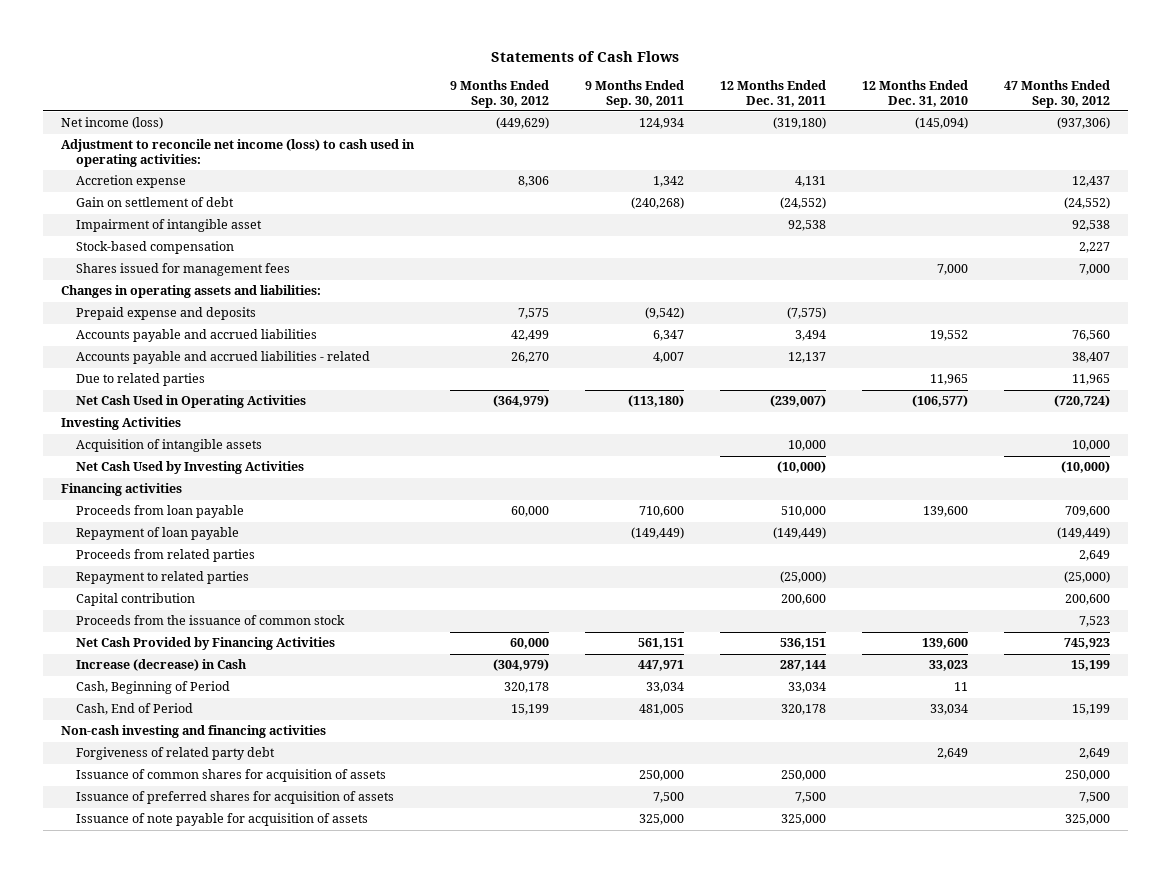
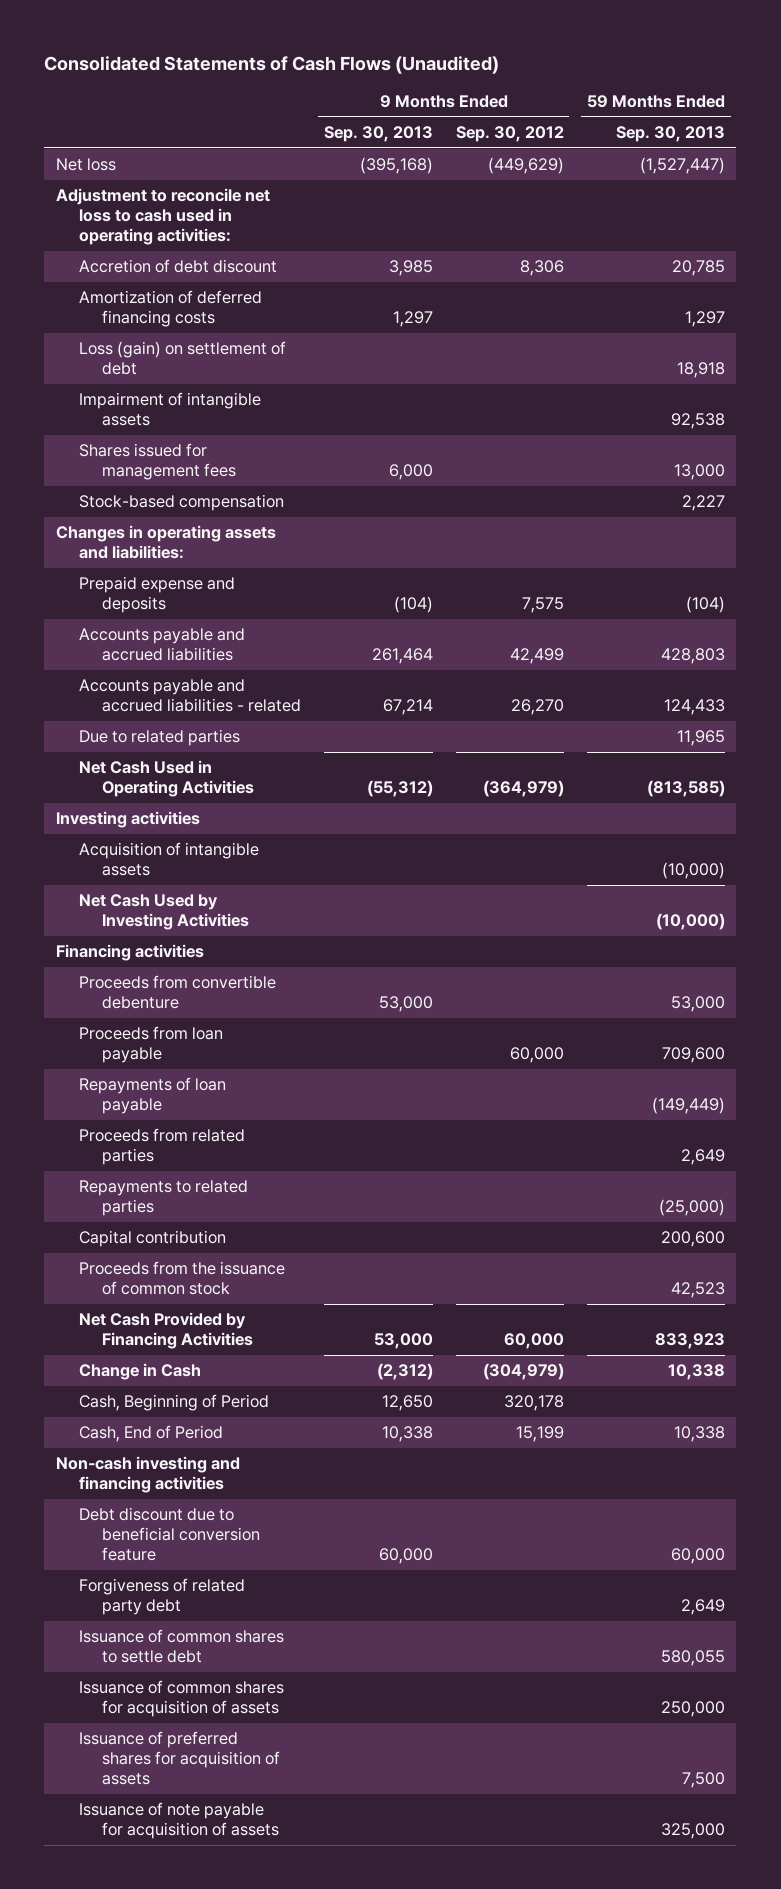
- Statements of Cash Flows
+ Consolidated Statements of Cash Flows (Unaudited)
- | 9 Months Ended Sep. 30, 2012 | 9 Months Ended Sep. 30, 2011 | 12 Months Ended Dec. 31, 2011 | 12 Months Ended Dec. 31, 2010 | 47 Months Ended Sep. 30, 2012
+ | 9 Months Ended Sep. 30, 2013 | 9 Months Ended Sep. 30, 2012 | 59 Months Ended Sep. 30, 2013
- Net income (loss) | (449,629) | 124,934 | (319,180) | (145,094) | (937,306)
- Adjustment to reconcile net income (loss) to cash used in operating activities:
- Accretion expense | 8,306 | 1,342 | 4,131 | | 12,437
- Gain on settlement of debt | | (240,268) | (24,552) | | (24,552)
- Impairment of intangible asset | | | 92,538 | | 92,538
+ Net loss | (395,168) | (449,629) | (1,527,447)
+ Adjustment to reconcile net loss to cash used in operating activities:
+ Accretion of debt discount | 3,985 | 8,306 | 20,785
+ Amortization of deferred financing costs | 1,297 | | 1,297
+ Loss (gain) on settlement of debt | | | 18,918
+ Impairment of intangible assets | | | 92,538
moved down: Stock-based compensation | | | 2,227
- Investing Activities
+ Investing activities
+ Proceeds from convertible debenture | 53,000 | | 53,000
- Repayment of loan payable | | (149,449) | (149,449) | | (149,449)
+ Repayments of loan payable | | | (149,449)
- Repayment to related parties | | | (25,000) | | (25,000)
+ Repayments to related parties | | | (25,000)
- Increase (decrease) in Cash | (304,979) | 447,971 | 287,144 | 33,023 | 15,199
+ Change in Cash | (2,312) | (304,979) | 10,338
+ Debt discount due to beneficial conversion feature | 60,000 | | 60,000
+ Issuance of common shares to settle debt | | | 580,055

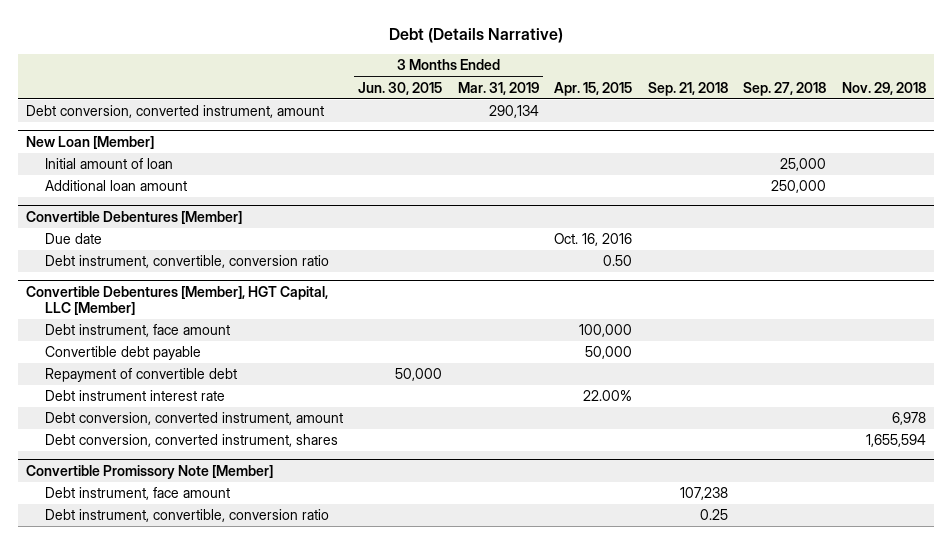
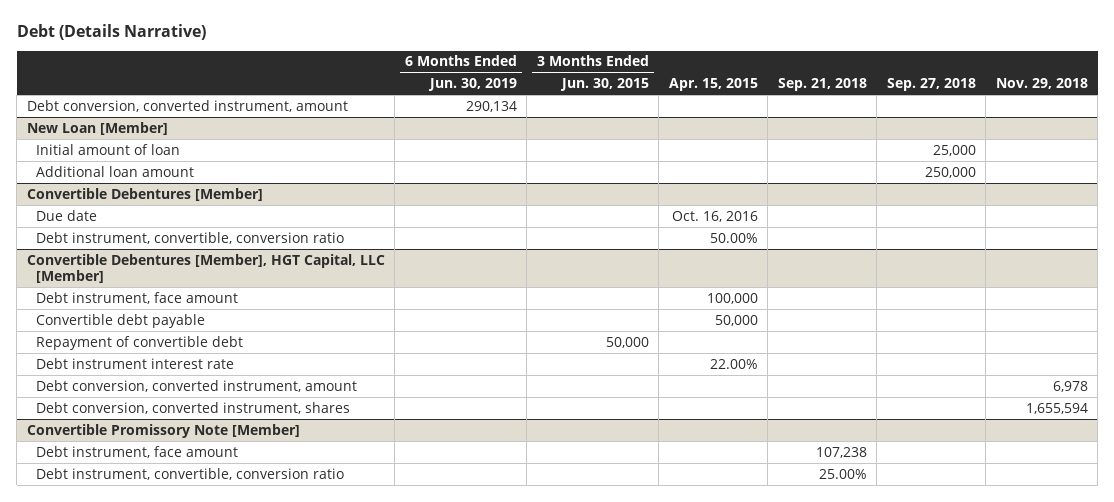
- | 3 Months Ended Jun. 30, 2015 | 3 Months Ended Mar. 31, 2019 | Apr. 15, 2015 | Sep. 21, 2018 | Sep. 27, 2018 | Nov. 29, 2018
+ | 6 Months Ended Jun. 30, 2019 | 3 Months Ended Jun. 30, 2015 | Apr. 15, 2015 | Sep. 21, 2018 | Sep. 27, 2018 | Nov. 29, 2018
@ Convertible Debentures [Member]
- Debt instrument, convertible, conversion ratio | | | 0.50 | | |
+ Debt instrument, convertible, conversion ratio | | | 50.00% | | |
@ Convertible Promissory Note [Member]
- Debt instrument, convertible, conversion ratio | | | | 0.25 | |
+ Debt instrument, convertible, conversion ratio | | | | 25.00% | |

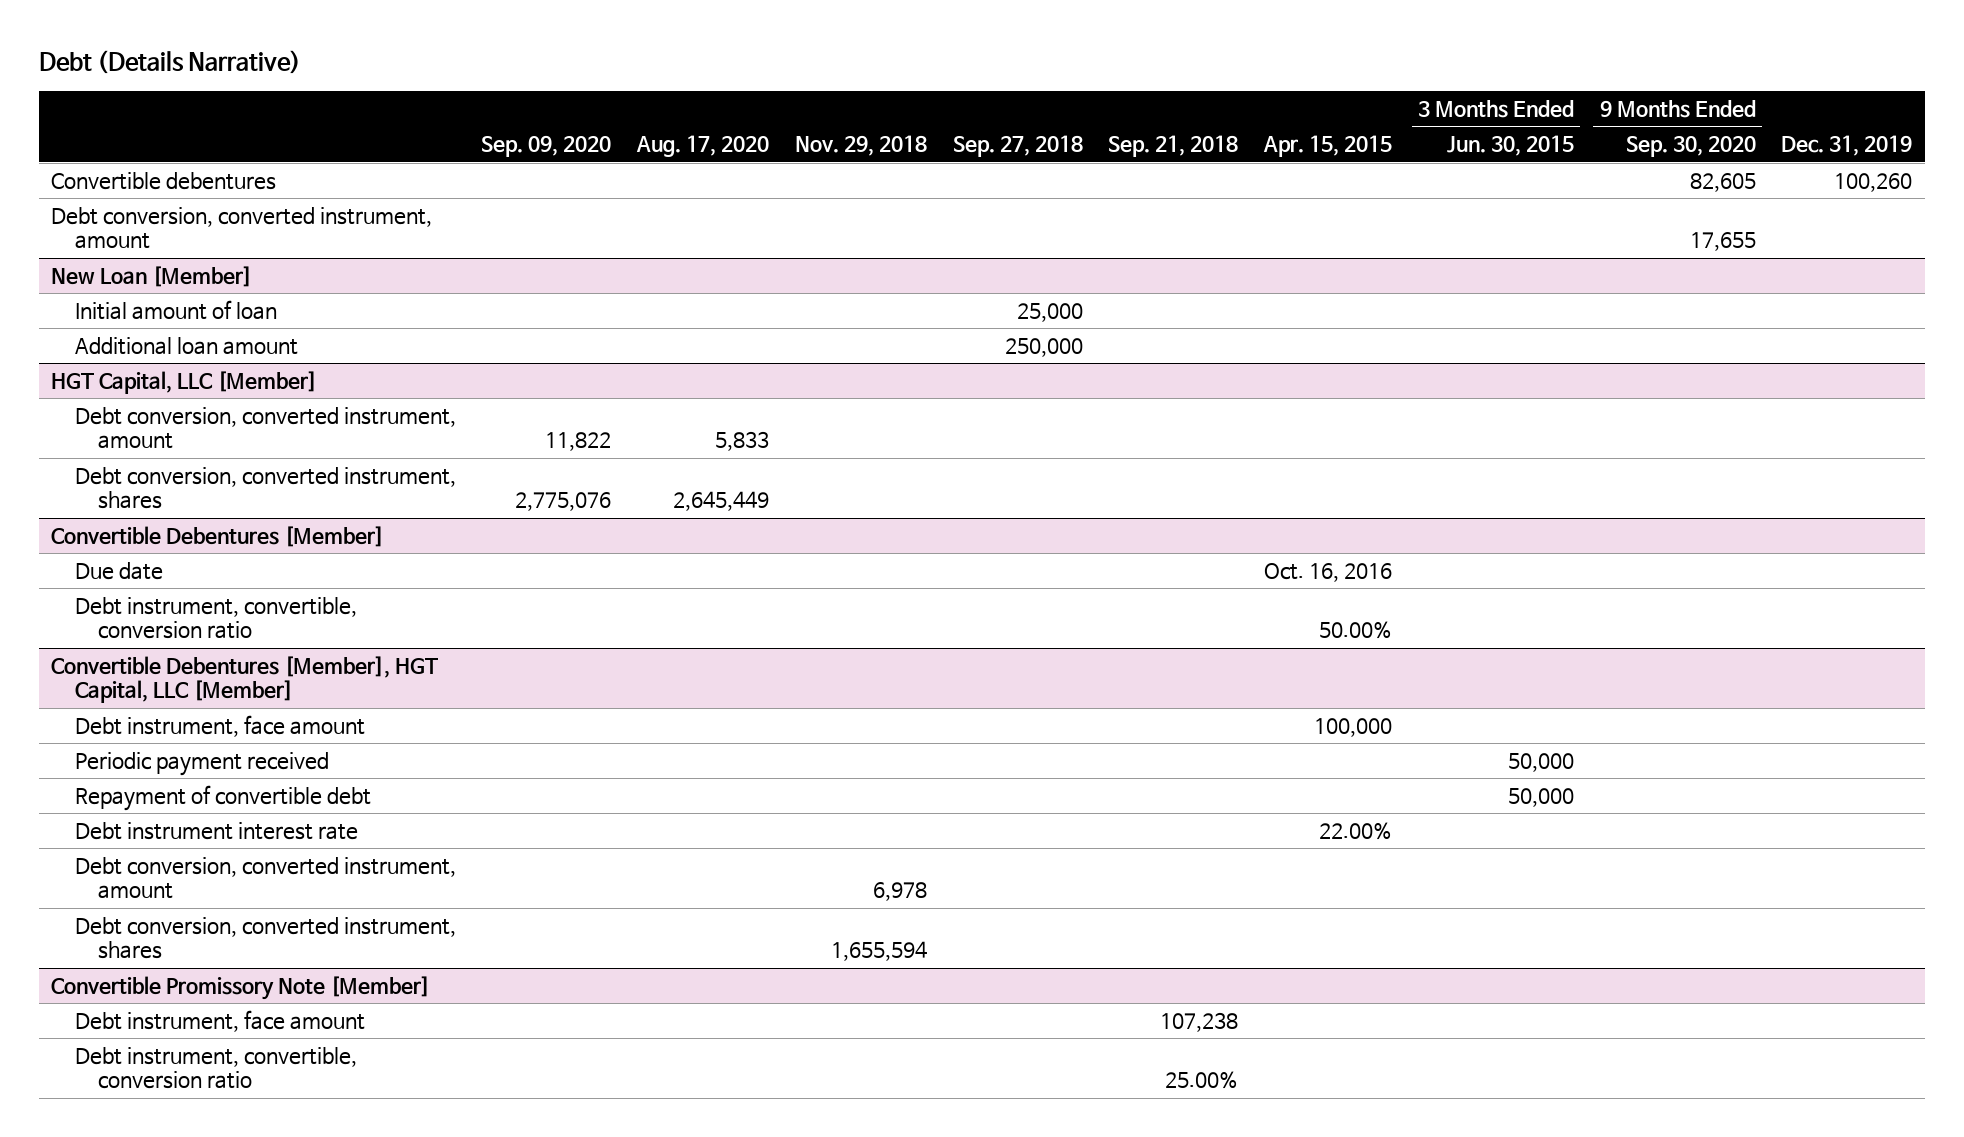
- | 6 Months Ended Jun. 30, 2019 | 3 Months Ended Jun. 30, 2015 | Apr. 15, 2015 | Sep. 21, 2018 | Sep. 27, 2018 | Nov. 29, 2018
+ | Sep. 09, 2020 | Aug. 17, 2020 | Nov. 29, 2018 | Sep. 27, 2018 | Sep. 21, 2018 | Apr. 15, 2015 | 3 Months Ended Jun. 30, 2015 | 9 Months Ended Sep. 30, 2020 | Dec. 31, 2019
+ Convertible debentures | | | | | | | | 82,605 | 100,260
+ HGT Capital, LLC [Member]
+ Debt conversion, converted instrument, amount | 11,822 | 5,833 | | | | | | |
+ Debt conversion, converted instrument, shares | 2,775,076 | 2,645,449 | | | | | | |
@ Convertible Debentures [Member], HGT Capital, LLC [Member]
- Convertible debt payable | | | 50,000 | | |
+ Periodic payment received | | | | | | | 50,000 | |

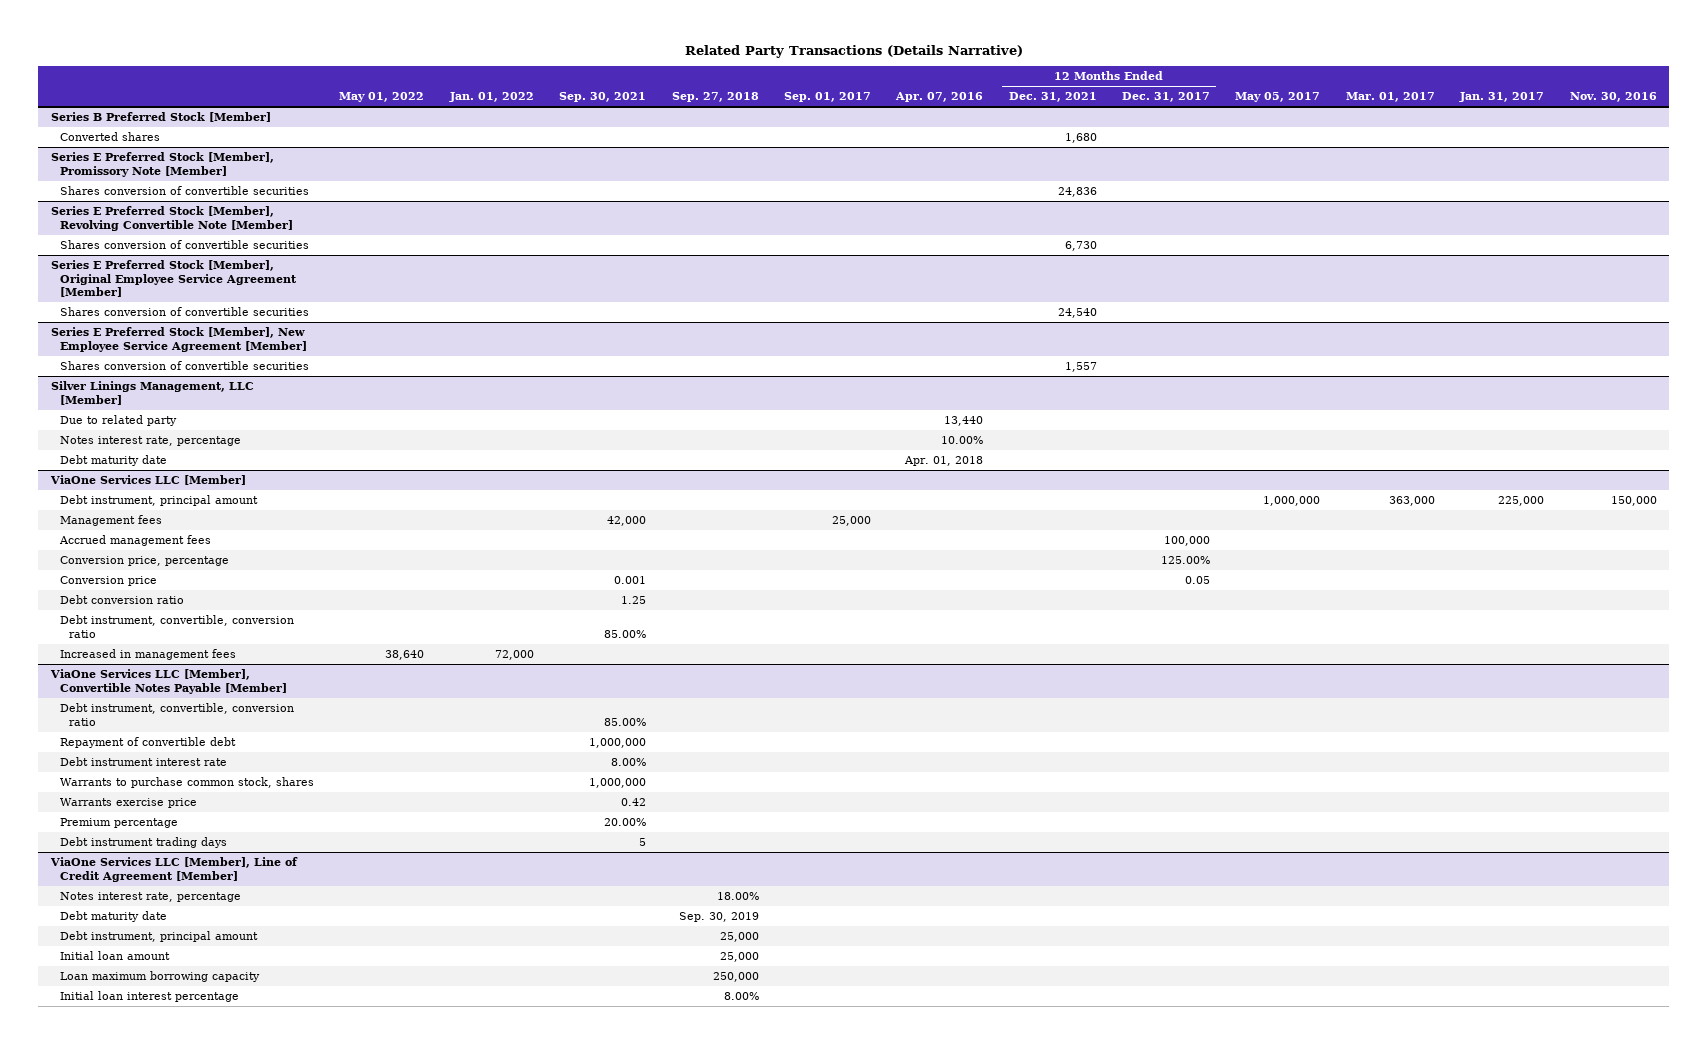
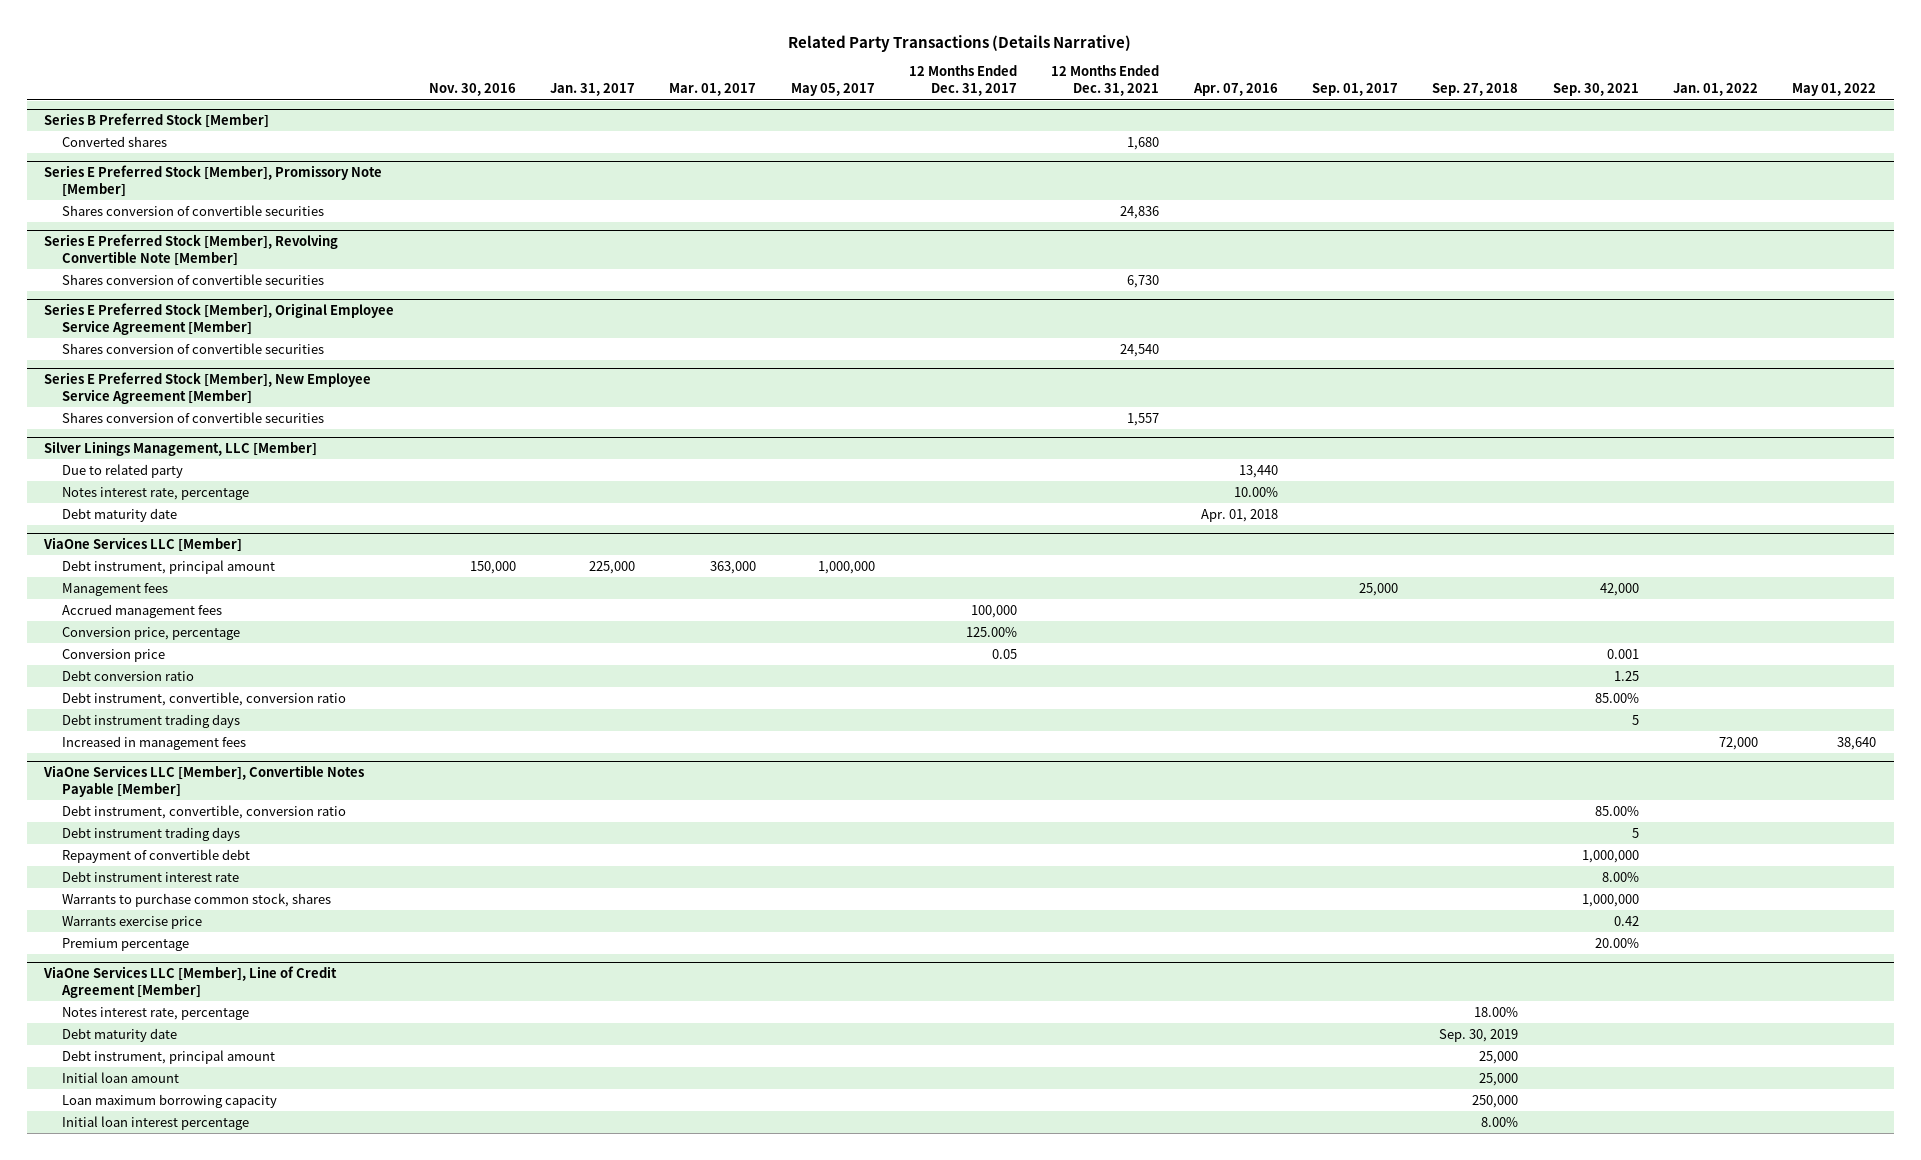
- | May 01, 2022 | Jan. 01, 2022 | Sep. 30, 2021 | Sep. 27, 2018 | Sep. 01, 2017 | Apr. 07, 2016 | 12 Months Ended Dec. 31, 2021 | 12 Months Ended Dec. 31, 2017 | May 05, 2017 | Mar. 01, 2017 | Jan. 31, 2017 | Nov. 30, 2016
+ | Nov. 30, 2016 | Jan. 31, 2017 | Mar. 01, 2017 | May 05, 2017 | 12 Months Ended Dec. 31, 2017 | 12 Months Ended Dec. 31, 2021 | Apr. 07, 2016 | Sep. 01, 2017 | Sep. 27, 2018 | Sep. 30, 2021 | Jan. 01, 2022 | May 01, 2022
@ ViaOne Services LLC [Member]
+ Debt instrument trading days | | | | | | | | | | 5 | |
@ ViaOne Services LLC [Member], Convertible Notes Payable [Member]
moved up: Debt instrument trading days | | | | | | | | | | 5 | |

